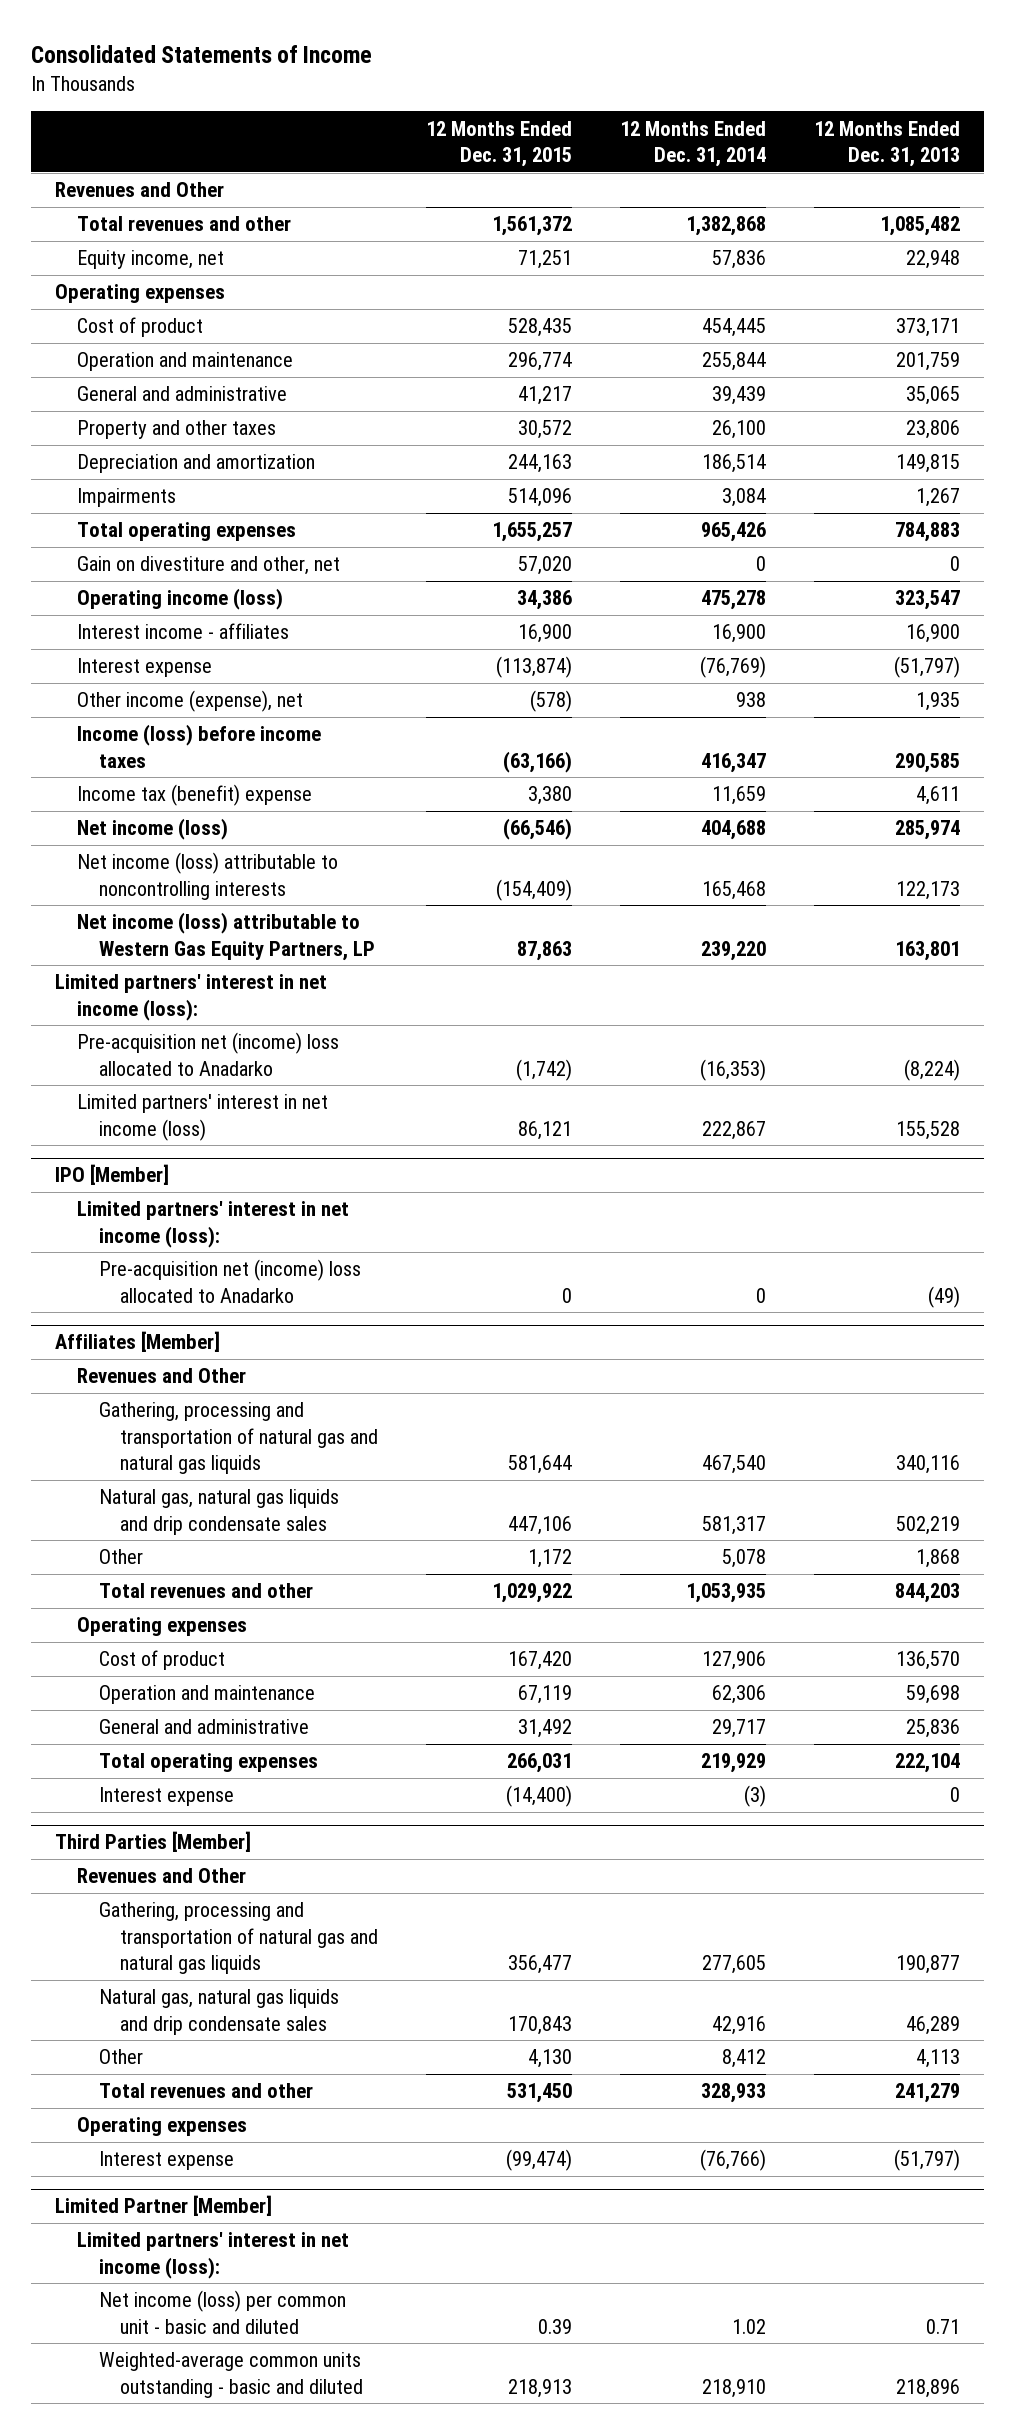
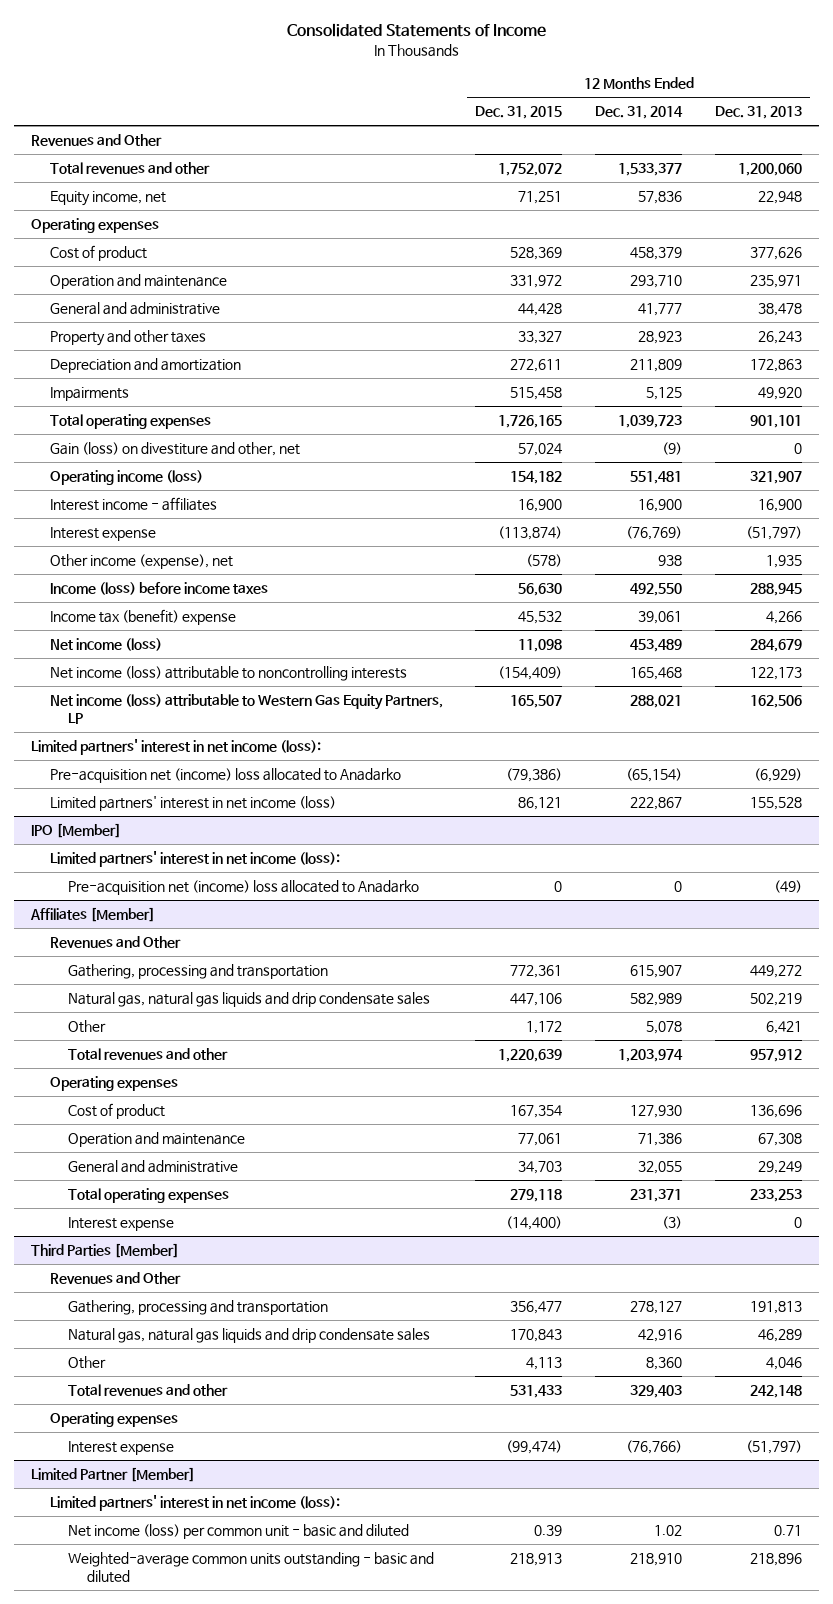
- Total revenues and other | 1,561,372 | 1,382,868 | 1,085,482
+ Total revenues and other | 1,752,072 | 1,533,377 | 1,200,060
- Cost of product | 528,435 | 454,445 | 373,171
- Operation and maintenance | 296,774 | 255,844 | 201,759
- General and administrative | 41,217 | 39,439 | 35,065
- Property and other taxes | 30,572 | 26,100 | 23,806
- Depreciation and amortization | 244,163 | 186,514 | 149,815
- Impairments | 514,096 | 3,084 | 1,267
- Total operating expenses | 1,655,257 | 965,426 | 784,883
- Gain on divestiture and other, net | 57,020 | 0 | 0
- Operating income (loss) | 34,386 | 475,278 | 323,547
+ Cost of product | 528,369 | 458,379 | 377,626
+ Operation and maintenance | 331,972 | 293,710 | 235,971
+ General and administrative | 44,428 | 41,777 | 38,478
+ Property and other taxes | 33,327 | 28,923 | 26,243
+ Depreciation and amortization | 272,611 | 211,809 | 172,863
+ Impairments | 515,458 | 5,125 | 49,920
+ Total operating expenses | 1,726,165 | 1,039,723 | 901,101
+ Gain (loss) on divestiture and other, net | 57,024 | (9) | 0
+ Operating income (loss) | 154,182 | 551,481 | 321,907
- Income (loss) before income taxes | (63,166) | 416,347 | 290,585
- Income tax (benefit) expense | 3,380 | 11,659 | 4,611
- Net income (loss) | (66,546) | 404,688 | 285,974
+ Income (loss) before income taxes | 56,630 | 492,550 | 288,945
+ Income tax (benefit) expense | 45,532 | 39,061 | 4,266
+ Net income (loss) | 11,098 | 453,489 | 284,679
- Net income (loss) attributable to Western Gas Equity Partners, LP | 87,863 | 239,220 | 163,801
+ Net income (loss) attributable to Western Gas Equity Partners, LP | 165,507 | 288,021 | 162,506
- Pre-acquisition net (income) loss allocated to Anadarko | (1,742) | (16,353) | (8,224)
+ Pre-acquisition net (income) loss allocated to Anadarko | (79,386) | (65,154) | (6,929)
@ Affiliates [Member]
- Gathering, processing and transportation of natural gas and natural gas liquids | 581,644 | 467,540 | 340,116
- Natural gas, natural gas liquids and drip condensate sales | 447,106 | 581,317 | 502,219
- Other | 1,172 | 5,078 | 1,868
- Total revenues and other | 1,029,922 | 1,053,935 | 844,203
+ Gathering, processing and transportation | 772,361 | 615,907 | 449,272
+ Natural gas, natural gas liquids and drip condensate sales | 447,106 | 582,989 | 502,219
+ Other | 1,172 | 5,078 | 6,421
+ Total revenues and other | 1,220,639 | 1,203,974 | 957,912
- Cost of product | 167,420 | 127,906 | 136,570
- Operation and maintenance | 67,119 | 62,306 | 59,698
- General and administrative | 31,492 | 29,717 | 25,836
- Total operating expenses | 266,031 | 219,929 | 222,104
+ Cost of product | 167,354 | 127,930 | 136,696
+ Operation and maintenance | 77,061 | 71,386 | 67,308
+ General and administrative | 34,703 | 32,055 | 29,249
+ Total operating expenses | 279,118 | 231,371 | 233,253
@ Third Parties [Member]
- Gathering, processing and transportation of natural gas and natural gas liquids | 356,477 | 277,605 | 190,877
+ Gathering, processing and transportation | 356,477 | 278,127 | 191,813
- Other | 4,130 | 8,412 | 4,113
- Total revenues and other | 531,450 | 328,933 | 241,279
+ Other | 4,113 | 8,360 | 4,046
+ Total revenues and other | 531,433 | 329,403 | 242,148

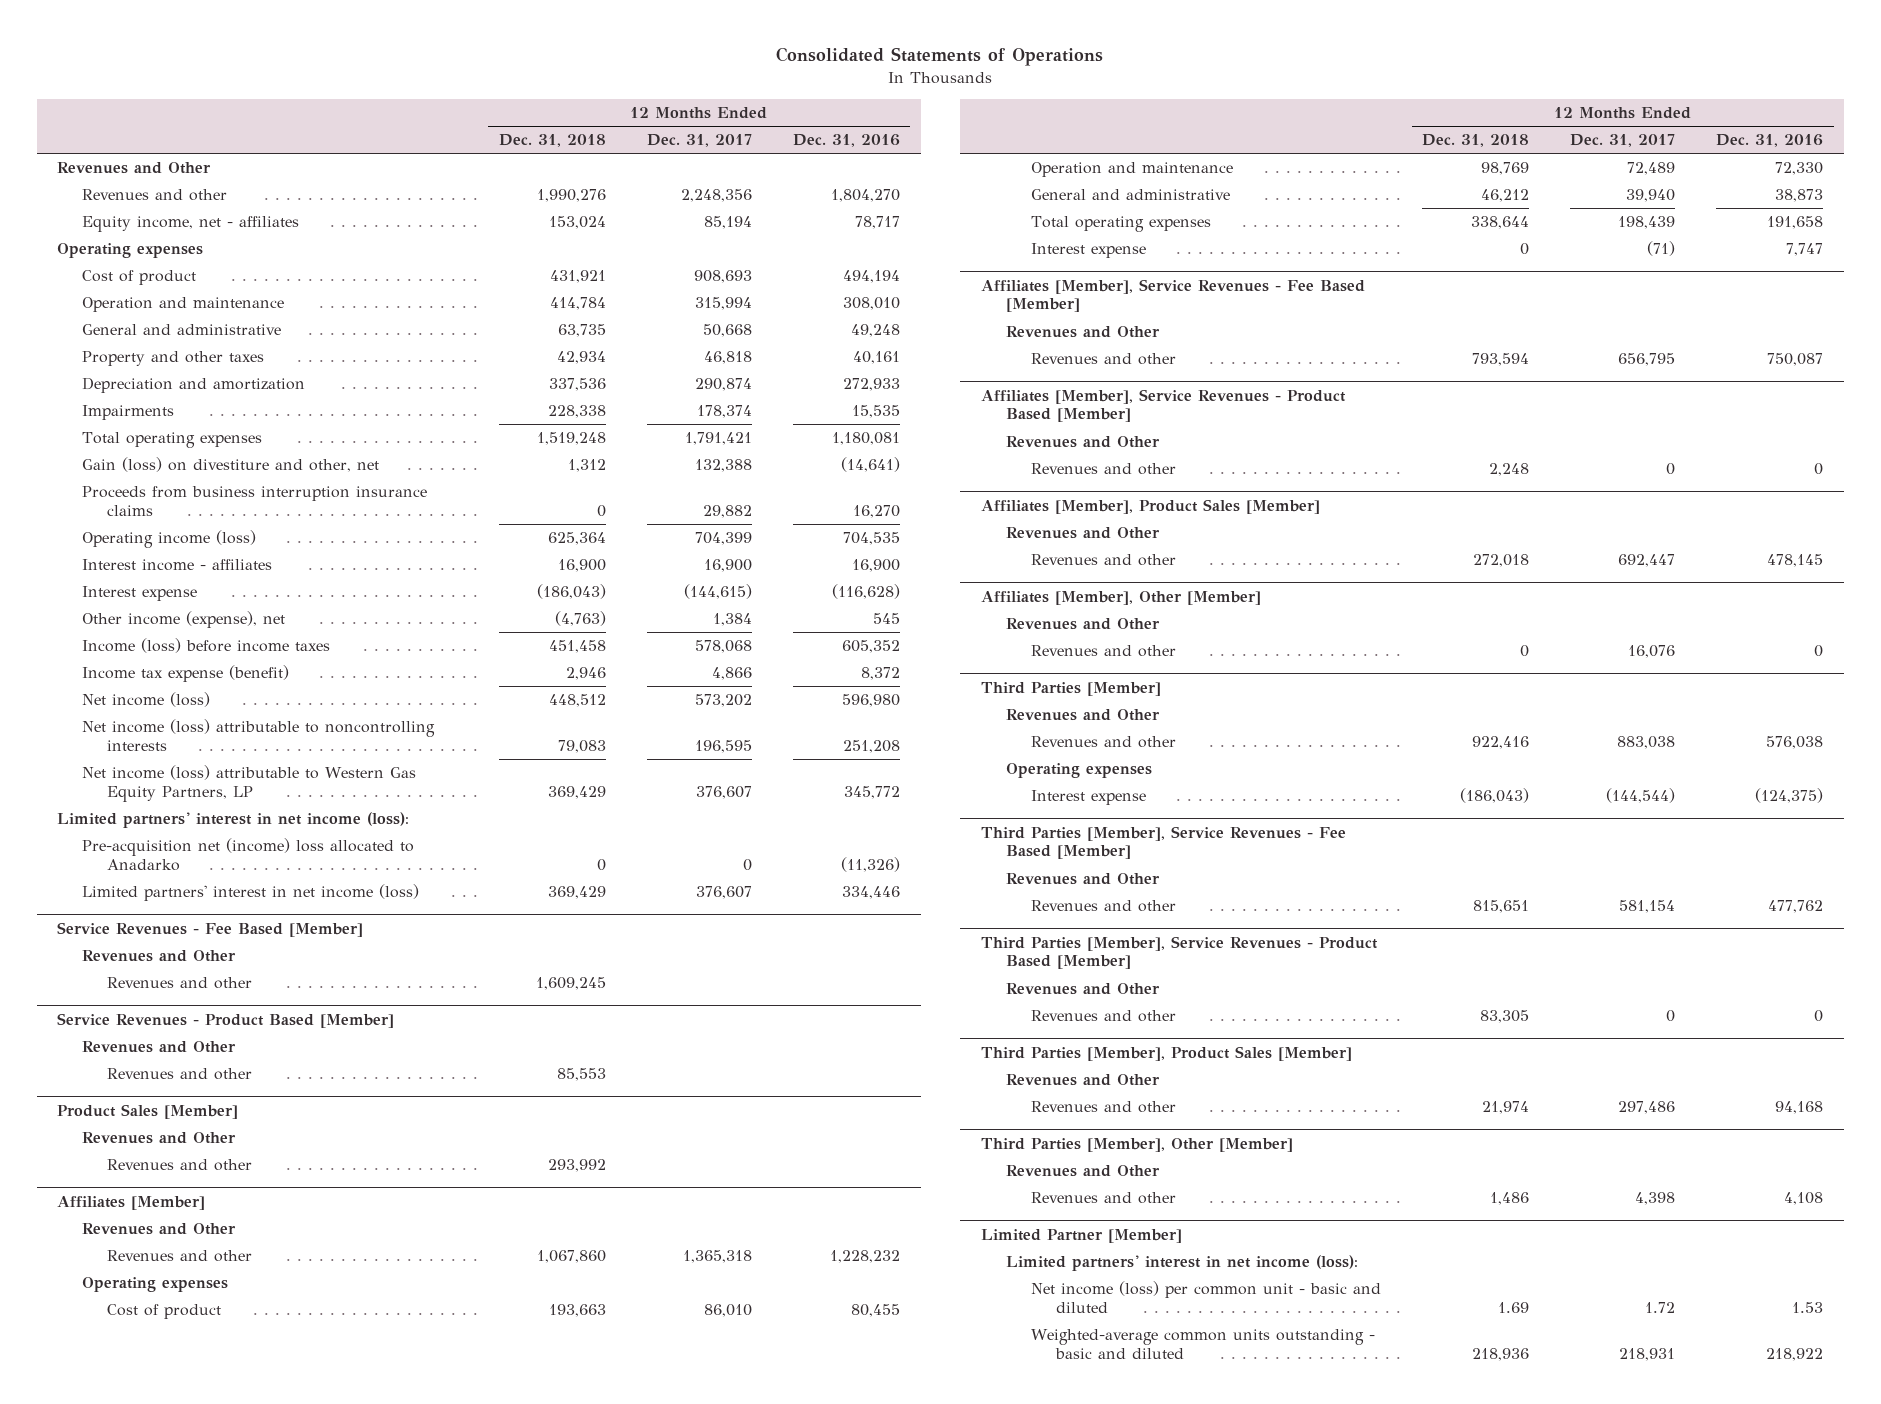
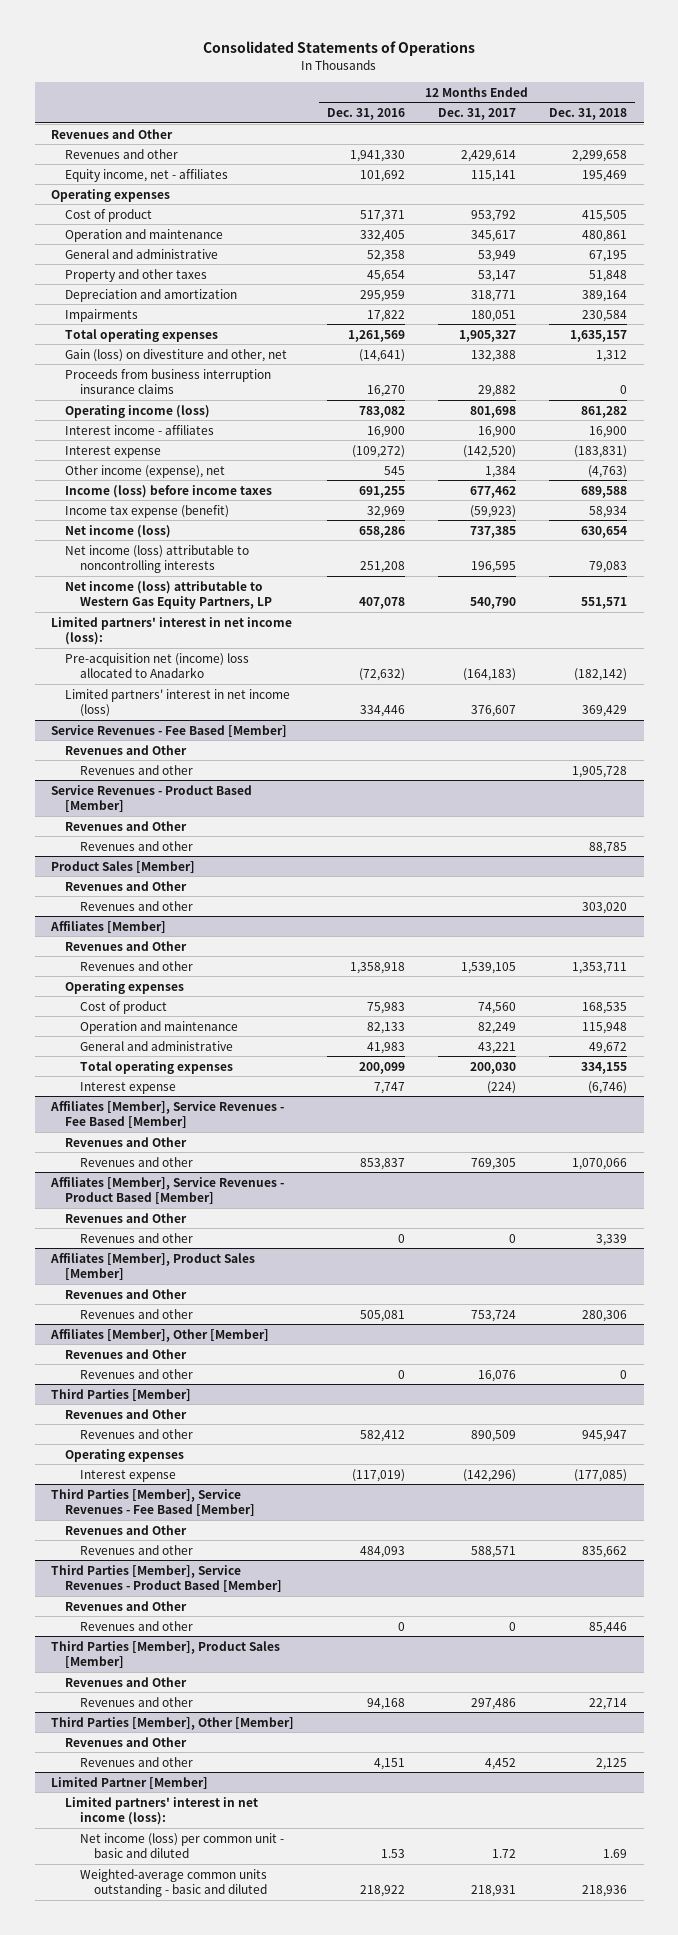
- | 12 Months Ended Dec. 31, 2018 | 12 Months Ended Dec. 31, 2017 | 12 Months Ended Dec. 31, 2016
+ | 12 Months Ended Dec. 31, 2016 | 12 Months Ended Dec. 31, 2017 | 12 Months Ended Dec. 31, 2018
- Revenues and other | 1,990,276 | 2,248,356 | 1,804,270
- Equity income, net - affiliates | 153,024 | 85,194 | 78,717
+ Revenues and other | 1,941,330 | 2,429,614 | 2,299,658
+ Equity income, net - affiliates | 101,692 | 115,141 | 195,469
- Cost of product | 431,921 | 908,693 | 494,194
- Operation and maintenance | 414,784 | 315,994 | 308,010
- General and administrative | 63,735 | 50,668 | 49,248
- Property and other taxes | 42,934 | 46,818 | 40,161
- Depreciation and amortization | 337,536 | 290,874 | 272,933
- Impairments | 228,338 | 178,374 | 15,535
- Total operating expenses | 1,519,248 | 1,791,421 | 1,180,081
+ Cost of product | 517,371 | 953,792 | 415,505
+ Operation and maintenance | 332,405 | 345,617 | 480,861
+ General and administrative | 52,358 | 53,949 | 67,195
+ Property and other taxes | 45,654 | 53,147 | 51,848
+ Depreciation and amortization | 295,959 | 318,771 | 389,164
+ Impairments | 17,822 | 180,051 | 230,584
+ Total operating expenses | 1,261,569 | 1,905,327 | 1,635,157
- Operating income (loss) | 625,364 | 704,399 | 704,535
+ Operating income (loss) | 783,082 | 801,698 | 861,282
- Interest expense | (186,043) | (144,615) | (116,628)
+ Interest expense | (109,272) | (142,520) | (183,831)
- Income (loss) before income taxes | 451,458 | 578,068 | 605,352
- Income tax expense (benefit) | 2,946 | 4,866 | 8,372
- Net income (loss) | 448,512 | 573,202 | 596,980
+ Income (loss) before income taxes | 691,255 | 677,462 | 689,588
+ Income tax expense (benefit) | 32,969 | (59,923) | 58,934
+ Net income (loss) | 658,286 | 737,385 | 630,654
- Net income (loss) attributable to Western Gas Equity Partners, LP | 369,429 | 376,607 | 345,772
+ Net income (loss) attributable to Western Gas Equity Partners, LP | 407,078 | 540,790 | 551,571
- Pre-acquisition net (income) loss allocated to Anadarko | 0 | 0 | (11,326)
+ Pre-acquisition net (income) loss allocated to Anadarko | (72,632) | (164,183) | (182,142)
@ Service Revenues - Fee Based [Member]
- Revenues and other | 1,609,245 | |
+ Revenues and other | | | 1,905,728
@ Service Revenues - Product Based [Member]
- Revenues and other | 85,553 | |
+ Revenues and other | | | 88,785
@ Product Sales [Member]
- Revenues and other | 293,992 | |
+ Revenues and other | | | 303,020
@ Affiliates [Member]
- Revenues and other | 1,067,860 | 1,365,318 | 1,228,232
+ Revenues and other | 1,358,918 | 1,539,105 | 1,353,711
- Cost of product | 193,663 | 86,010 | 80,455
- Operation and maintenance | 98,769 | 72,489 | 72,330
- General and administrative | 46,212 | 39,940 | 38,873
- Total operating expenses | 338,644 | 198,439 | 191,658
- Interest expense | 0 | (71) | 7,747
+ Cost of product | 75,983 | 74,560 | 168,535
+ Operation and maintenance | 82,133 | 82,249 | 115,948
+ General and administrative | 41,983 | 43,221 | 49,672
+ Total operating expenses | 200,099 | 200,030 | 334,155
+ Interest expense | 7,747 | (224) | (6,746)
@ Affiliates [Member], Service Revenues - Fee Based [Member]
- Revenues and other | 793,594 | 656,795 | 750,087
+ Revenues and other | 853,837 | 769,305 | 1,070,066
@ Affiliates [Member], Service Revenues - Product Based [Member]
- Revenues and other | 2,248 | 0 | 0
+ Revenues and other | 0 | 0 | 3,339
@ Affiliates [Member], Product Sales [Member]
- Revenues and other | 272,018 | 692,447 | 478,145
+ Revenues and other | 505,081 | 753,724 | 280,306
@ Third Parties [Member]
- Revenues and other | 922,416 | 883,038 | 576,038
+ Revenues and other | 582,412 | 890,509 | 945,947
- Interest expense | (186,043) | (144,544) | (124,375)
+ Interest expense | (117,019) | (142,296) | (177,085)
@ Third Parties [Member], Service Revenues - Fee Based [Member]
- Revenues and other | 815,651 | 581,154 | 477,762
+ Revenues and other | 484,093 | 588,571 | 835,662
@ Third Parties [Member], Service Revenues - Product Based [Member]
- Revenues and other | 83,305 | 0 | 0
+ Revenues and other | 0 | 0 | 85,446
@ Third Parties [Member], Product Sales [Member]
- Revenues and other | 21,974 | 297,486 | 94,168
+ Revenues and other | 94,168 | 297,486 | 22,714
@ Third Parties [Member], Other [Member]
- Revenues and other | 1,486 | 4,398 | 4,108
+ Revenues and other | 4,151 | 4,452 | 2,125

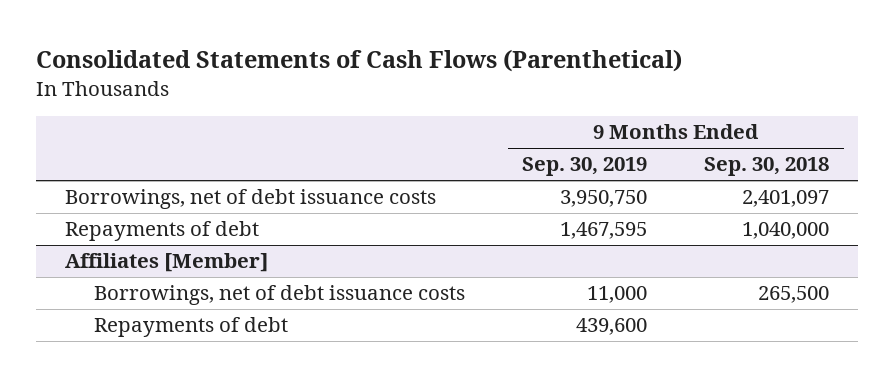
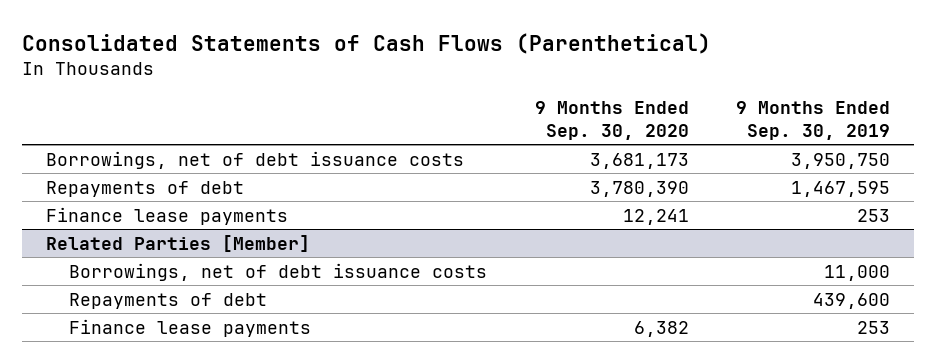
- | 9 Months Ended Sep. 30, 2019 | 9 Months Ended Sep. 30, 2018
+ | 9 Months Ended Sep. 30, 2020 | 9 Months Ended Sep. 30, 2019
- Affiliates [Member]
+ Finance lease payments | 12,241 | 253
+ Related Parties [Member]
+ Finance lease payments | 6,382 | 253

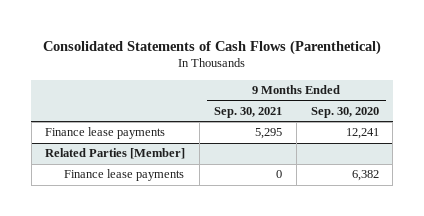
- | 9 Months Ended Sep. 30, 2020 | 9 Months Ended Sep. 30, 2019
+ | 9 Months Ended Sep. 30, 2021 | 9 Months Ended Sep. 30, 2020
- Borrowings, net of debt issuance costs | 3,681,173 | 3,950,750
- Repayments of debt | 3,780,390 | 1,467,595
@ Related Parties [Member]
- Borrowings, net of debt issuance costs | | 11,000
- Repayments of debt | | 439,600

